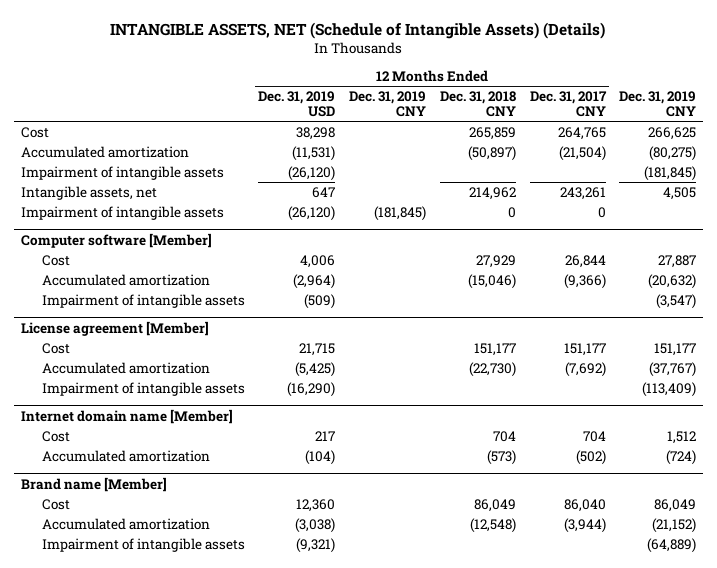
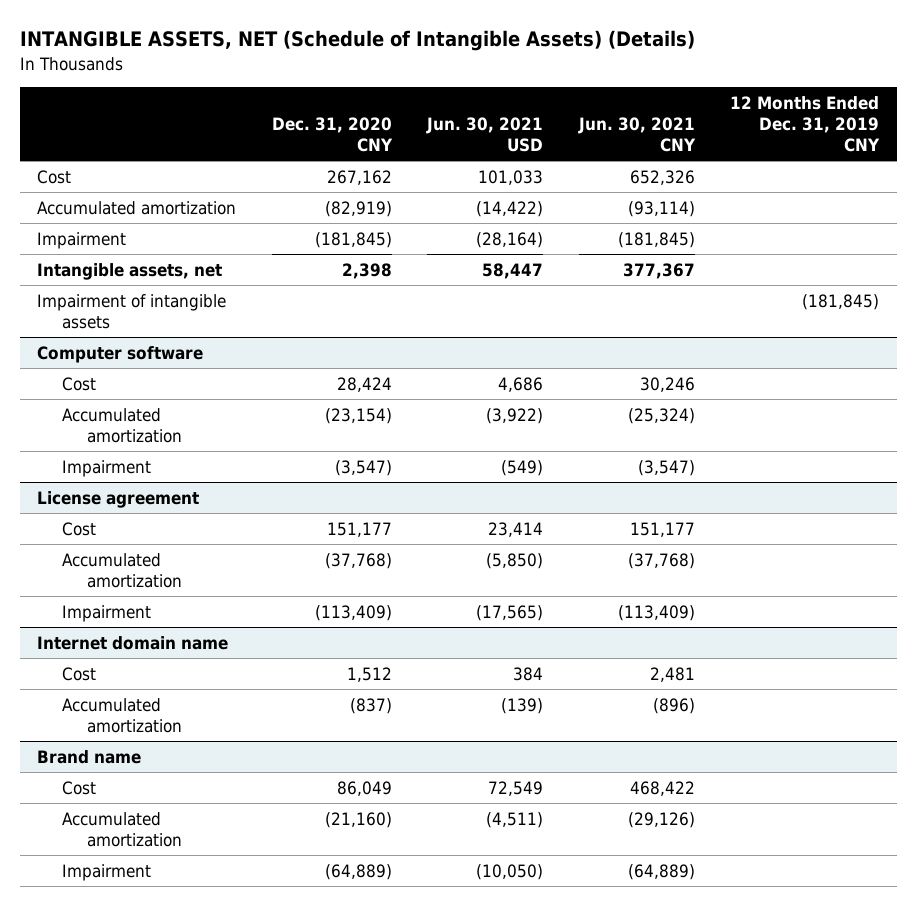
- | 12 Months Ended Dec. 31, 2019 USD | 12 Months Ended Dec. 31, 2019 CNY | 12 Months Ended Dec. 31, 2018 CNY | 12 Months Ended Dec. 31, 2017 CNY | Dec. 31, 2019 CNY
+ | Dec. 31, 2020 CNY | Jun. 30, 2021 USD | Jun. 30, 2021 CNY | 12 Months Ended Dec. 31, 2019 CNY
- Impairment of intangible assets | (26,120) | | | | (181,845)
+ Impairment | (181,845) | (28,164) | (181,845) |
- Computer software [Member]
+ Computer software
- Impairment of intangible assets | (509) | | | | (3,547)
- License agreement [Member]
+ Impairment | (3,547) | (549) | (3,547) |
+ License agreement
- Impairment of intangible assets | (16,290) | | | | (113,409)
- Internet domain name [Member]
+ Impairment | (113,409) | (17,565) | (113,409) |
+ Internet domain name
- Brand name [Member]
+ Brand name
- Impairment of intangible assets | (9,321) | | | | (64,889)
+ Impairment | (64,889) | (10,050) | (64,889) |

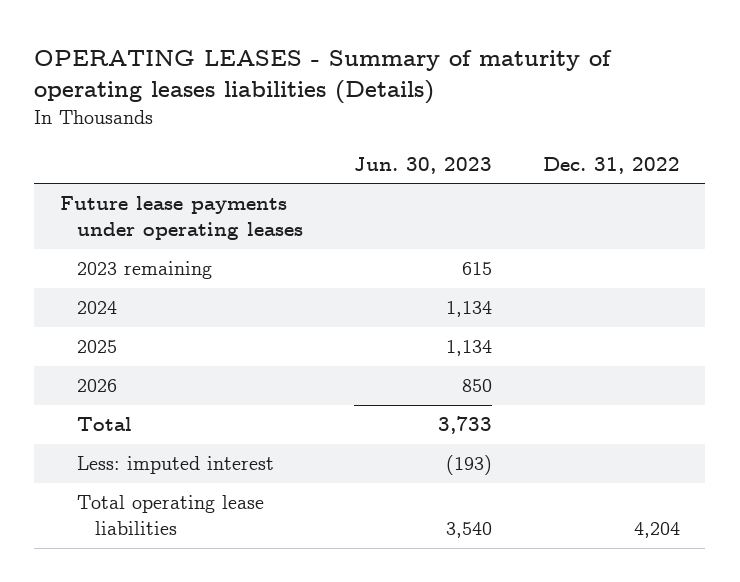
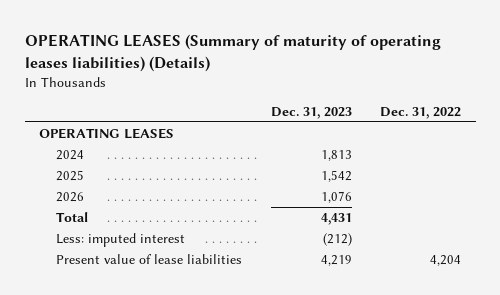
- OPERATING LEASES - Summary of maturity of operating leases liabilities (Details)
+ OPERATING LEASES (Summary of maturity of operating leases liabilities) (Details)
- | Jun. 30, 2023 | Dec. 31, 2022
+ | Dec. 31, 2023 | Dec. 31, 2022
- Future lease payments under operating leases
- 2023 remaining | 615 |
+ OPERATING LEASES
- Total operating lease liabilities | 3,540 | 4,204
+ Present value of lease liabilities | 4,219 | 4,204

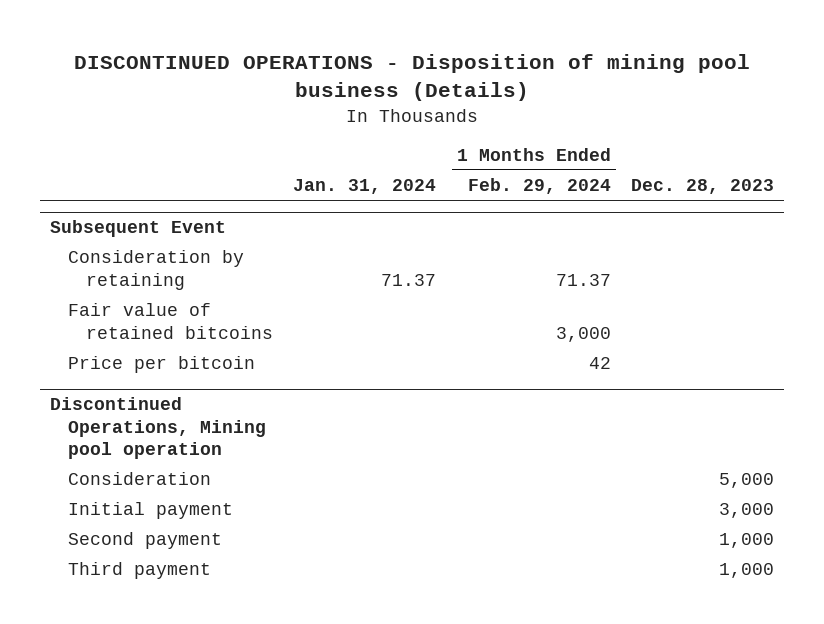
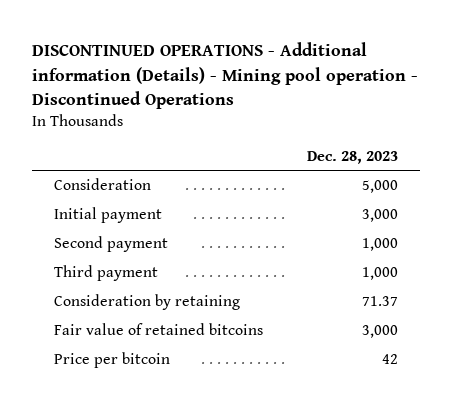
- DISCONTINUED OPERATIONS - Disposition of mining pool business (Details)
+ DISCONTINUED OPERATIONS - Additional information (Details) - Mining pool operation - Discontinued Operations
- | Jan. 31, 2024 | 1 Months Ended Feb. 29, 2024 | Dec. 28, 2023
+ | Dec. 28, 2023
- Subsequent Event
- Consideration by retaining | 71.37 | 71.37 |
- Fair value of retained bitcoins | | 3,000 |
- Price per bitcoin | | 42 |
- Discontinued Operations, Mining pool operation
+ Consideration by retaining | 71.37
+ Fair value of retained bitcoins | 3,000
+ Price per bitcoin | 42

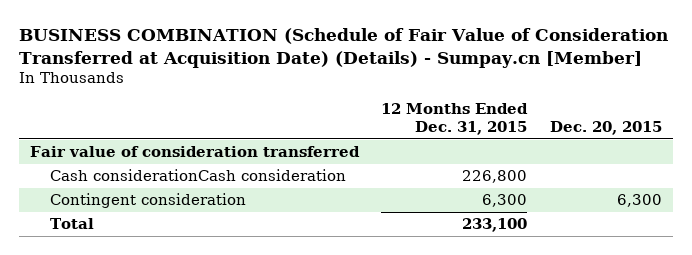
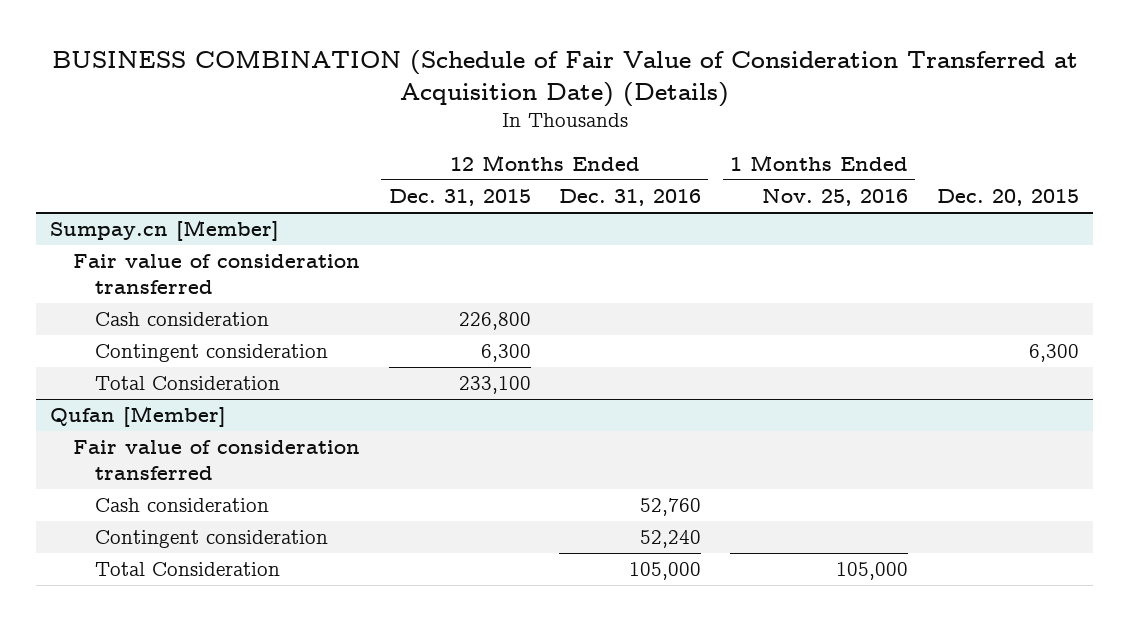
- BUSINESS COMBINATION (Schedule of Fair Value of Consideration Transferred at Acquisition Date) (Details) - Sumpay.cn [Member]
+ BUSINESS COMBINATION (Schedule of Fair Value of Consideration Transferred at Acquisition Date) (Details)
- | 12 Months Ended Dec. 31, 2015 | Dec. 20, 2015
+ | 12 Months Ended Dec. 31, 2015 | 12 Months Ended Dec. 31, 2016 | 1 Months Ended Nov. 25, 2016 | Dec. 20, 2015
+ Sumpay.cn [Member]
- Cash considerationCash consideration | 226,800 |
+ Cash consideration | 226,800 | | |
- Total | 233,100 |
+ Total Consideration | 233,100 | | |
+ Qufan [Member]
+ Fair value of consideration transferred
+ Cash consideration | | 52,760 | |
+ Contingent consideration | | 52,240 | |
+ Total Consideration | | 105,000 | 105,000 |

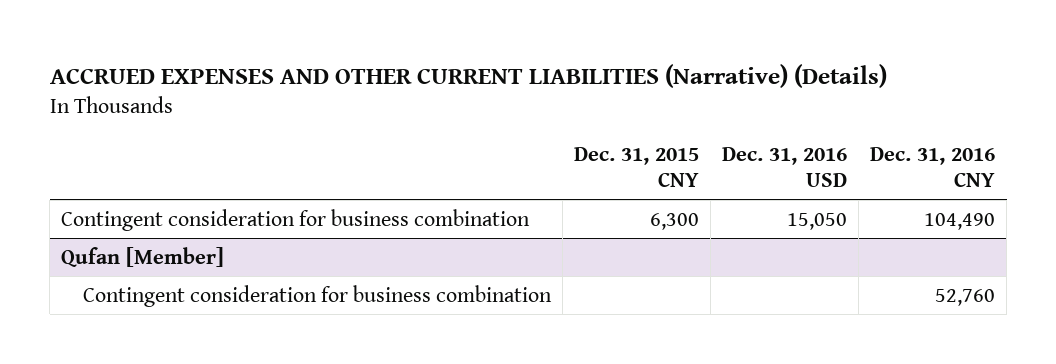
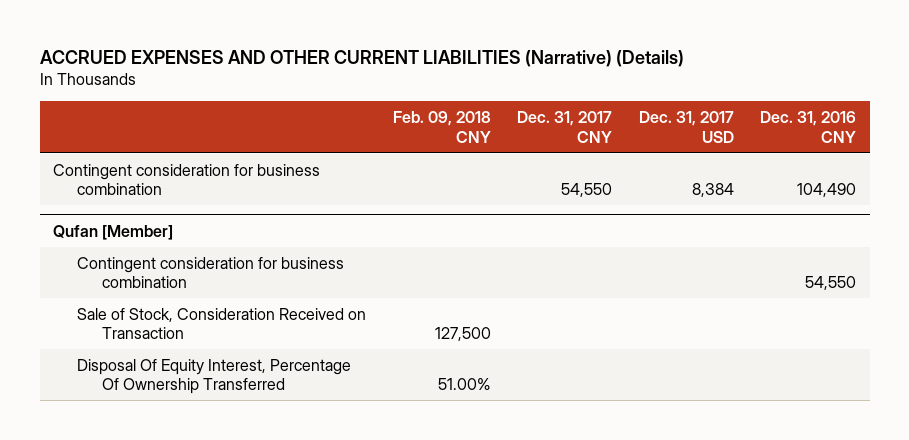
- | Dec. 31, 2015 CNY | Dec. 31, 2016 USD | Dec. 31, 2016 CNY
+ | Feb. 09, 2018 CNY | Dec. 31, 2017 CNY | Dec. 31, 2017 USD | Dec. 31, 2016 CNY
@ Qufan [Member]
- Contingent consideration for business combination | | | 52,760
+ Contingent consideration for business combination | | | | 54,550
+ Sale of Stock, Consideration Received on Transaction | 127,500 | | |
+ Disposal Of Equity Interest, Percentage Of Ownership Transferred | 51.00% | | |

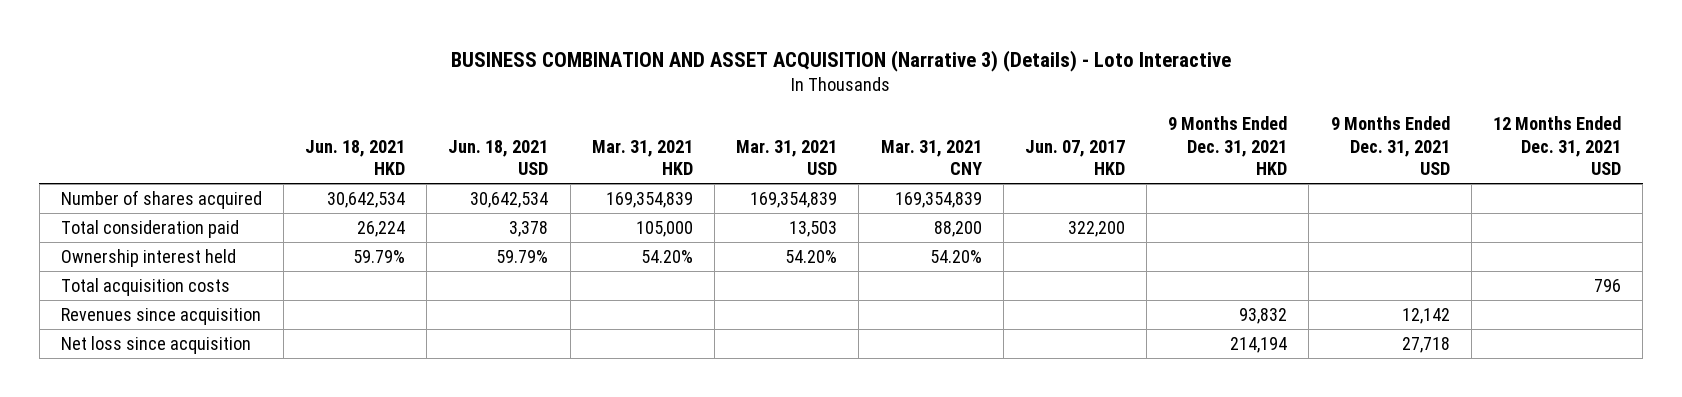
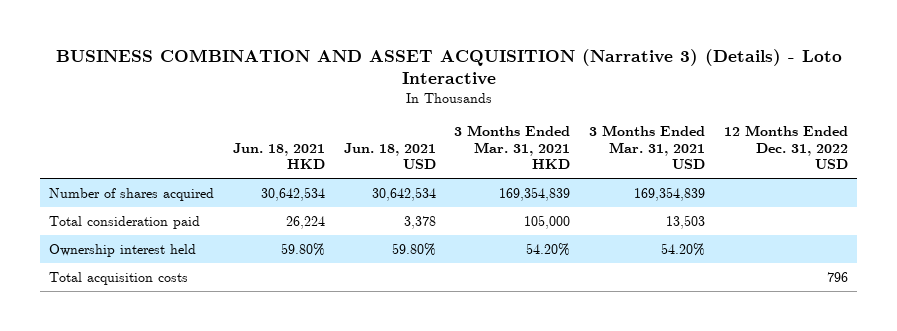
- | Jun. 18, 2021 HKD | Jun. 18, 2021 USD | Mar. 31, 2021 HKD | Mar. 31, 2021 USD | Mar. 31, 2021 CNY | Jun. 07, 2017 HKD | 9 Months Ended Dec. 31, 2021 HKD | 9 Months Ended Dec. 31, 2021 USD | 12 Months Ended Dec. 31, 2021 USD
+ | Jun. 18, 2021 HKD | Jun. 18, 2021 USD | 3 Months Ended Mar. 31, 2021 HKD | 3 Months Ended Mar. 31, 2021 USD | 12 Months Ended Dec. 31, 2022 USD
- Ownership interest held | 59.79% | 59.79% | 54.20% | 54.20% | 54.20% | | | |
+ Ownership interest held | 59.80% | 59.80% | 54.20% | 54.20% |
- Revenues since acquisition | | | | | | | 93,832 | 12,142 |
- Net loss since acquisition | | | | | | | 214,194 | 27,718 |

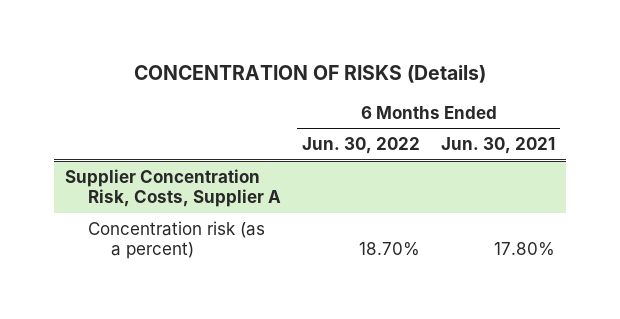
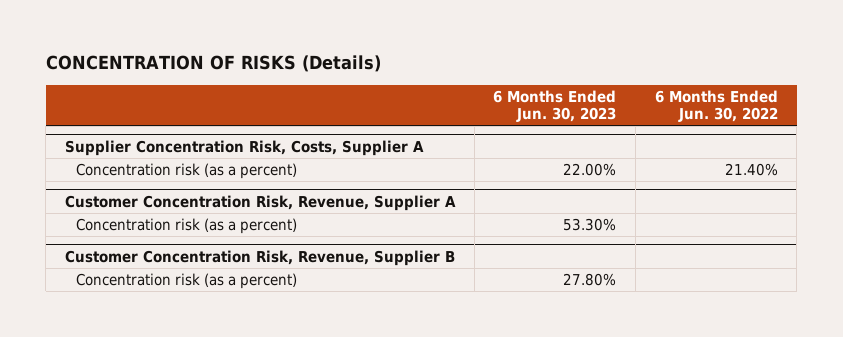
- | 6 Months Ended Jun. 30, 2022 | 6 Months Ended Jun. 30, 2021
+ | 6 Months Ended Jun. 30, 2023 | 6 Months Ended Jun. 30, 2022
@ Supplier Concentration Risk, Costs, Supplier A
- Concentration risk (as a percent) | 18.70% | 17.80%
+ Concentration risk (as a percent) | 22.00% | 21.40%
+ Customer Concentration Risk, Revenue, Supplier A
+ Concentration risk (as a percent) | 53.30% |
+ Customer Concentration Risk, Revenue, Supplier B
+ Concentration risk (as a percent) | 27.80% |

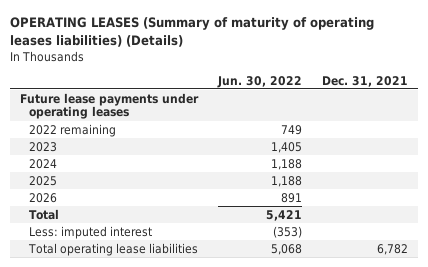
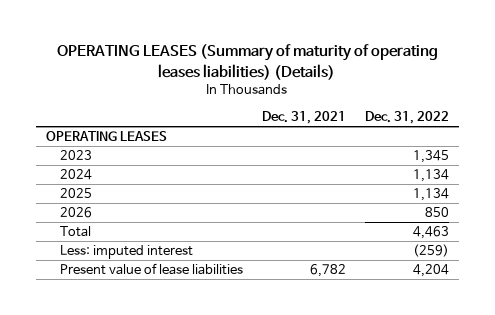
- | Jun. 30, 2022 | Dec. 31, 2021
+ | Dec. 31, 2021 | Dec. 31, 2022
- Future lease payments under operating leases
- 2022 remaining | 749 |
+ OPERATING LEASES
- Total operating lease liabilities | 5,068 | 6,782
+ Present value of lease liabilities | 6,782 | 4,204

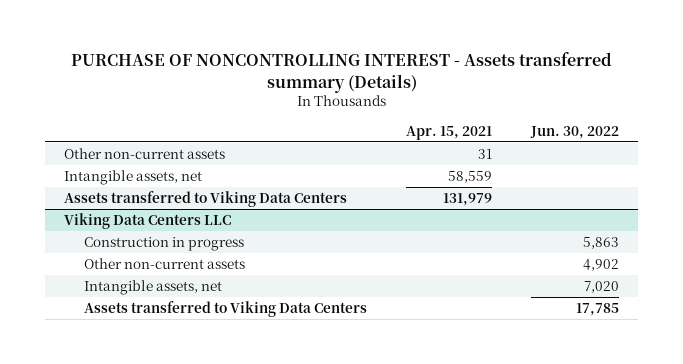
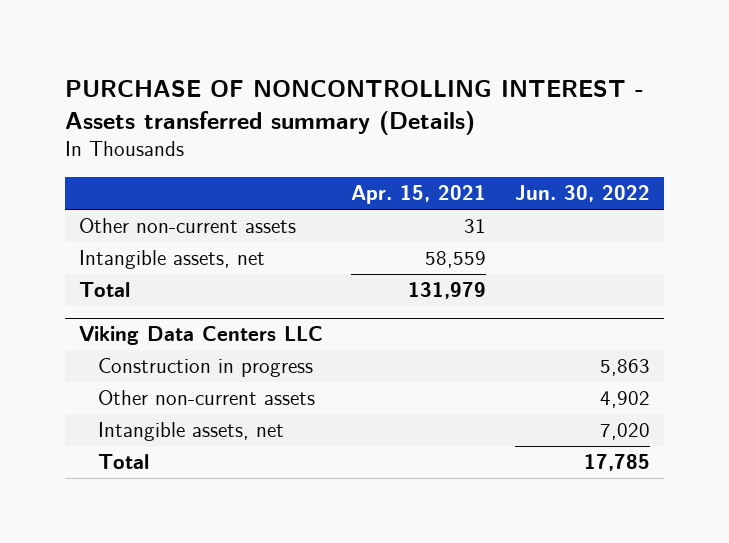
- Assets transferred to Viking Data Centers | 131,979 |
+ Total | 131,979 |
@ Viking Data Centers LLC
- Assets transferred to Viking Data Centers | | 17,785
+ Total | | 17,785

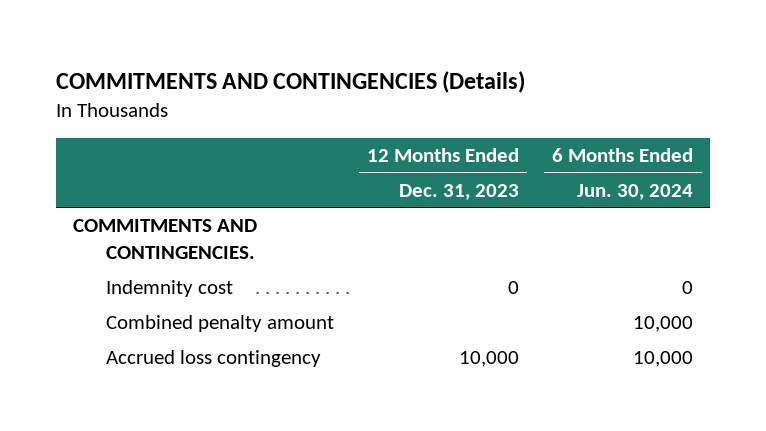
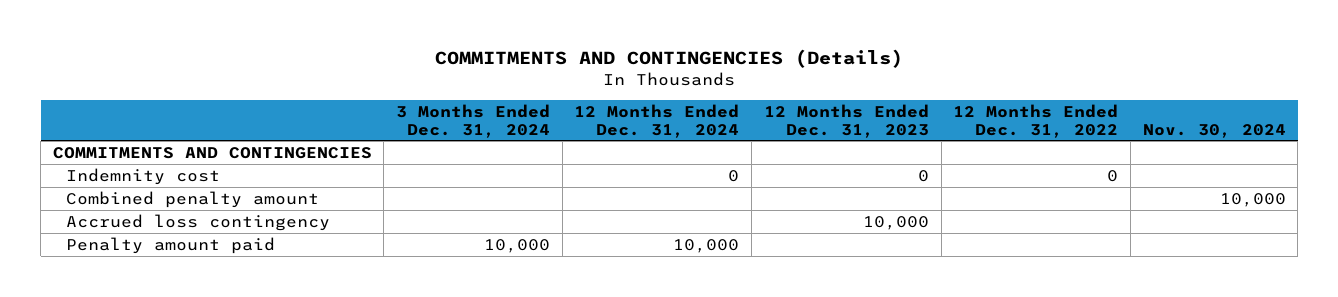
- | 12 Months Ended Dec. 31, 2023 | 6 Months Ended Jun. 30, 2024
+ | 3 Months Ended Dec. 31, 2024 | 12 Months Ended Dec. 31, 2024 | 12 Months Ended Dec. 31, 2023 | 12 Months Ended Dec. 31, 2022 | Nov. 30, 2024
- COMMITMENTS AND CONTINGENCIES.
+ COMMITMENTS AND CONTINGENCIES
+ Penalty amount paid | 10,000 | 10,000 | | |

